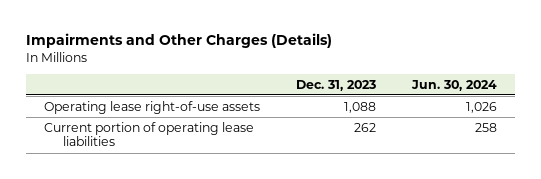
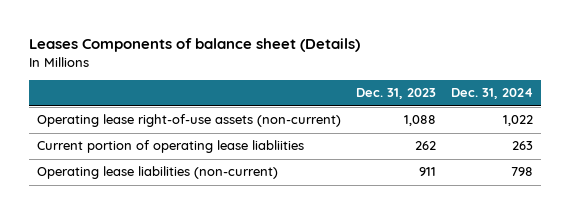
- Impairments and Other Charges (Details)
+ Leases Components of balance sheet (Details)
- | Dec. 31, 2023 | Jun. 30, 2024
+ | Dec. 31, 2023 | Dec. 31, 2024
- Operating lease right-of-use assets | 1,088 | 1,026
- Current portion of operating lease liabilities | 262 | 258
+ Operating lease right-of-use assets (non-current) | 1,088 | 1,022
+ Current portion of operating lease liabliities | 262 | 263
+ Operating lease liabilities (non-current) | 911 | 798

